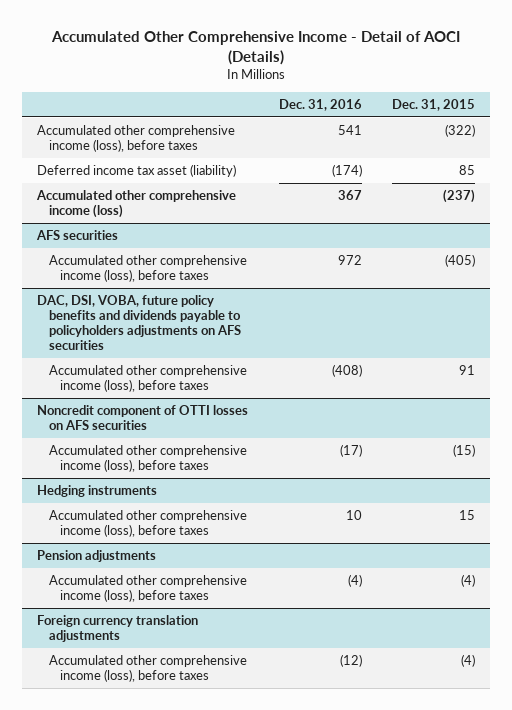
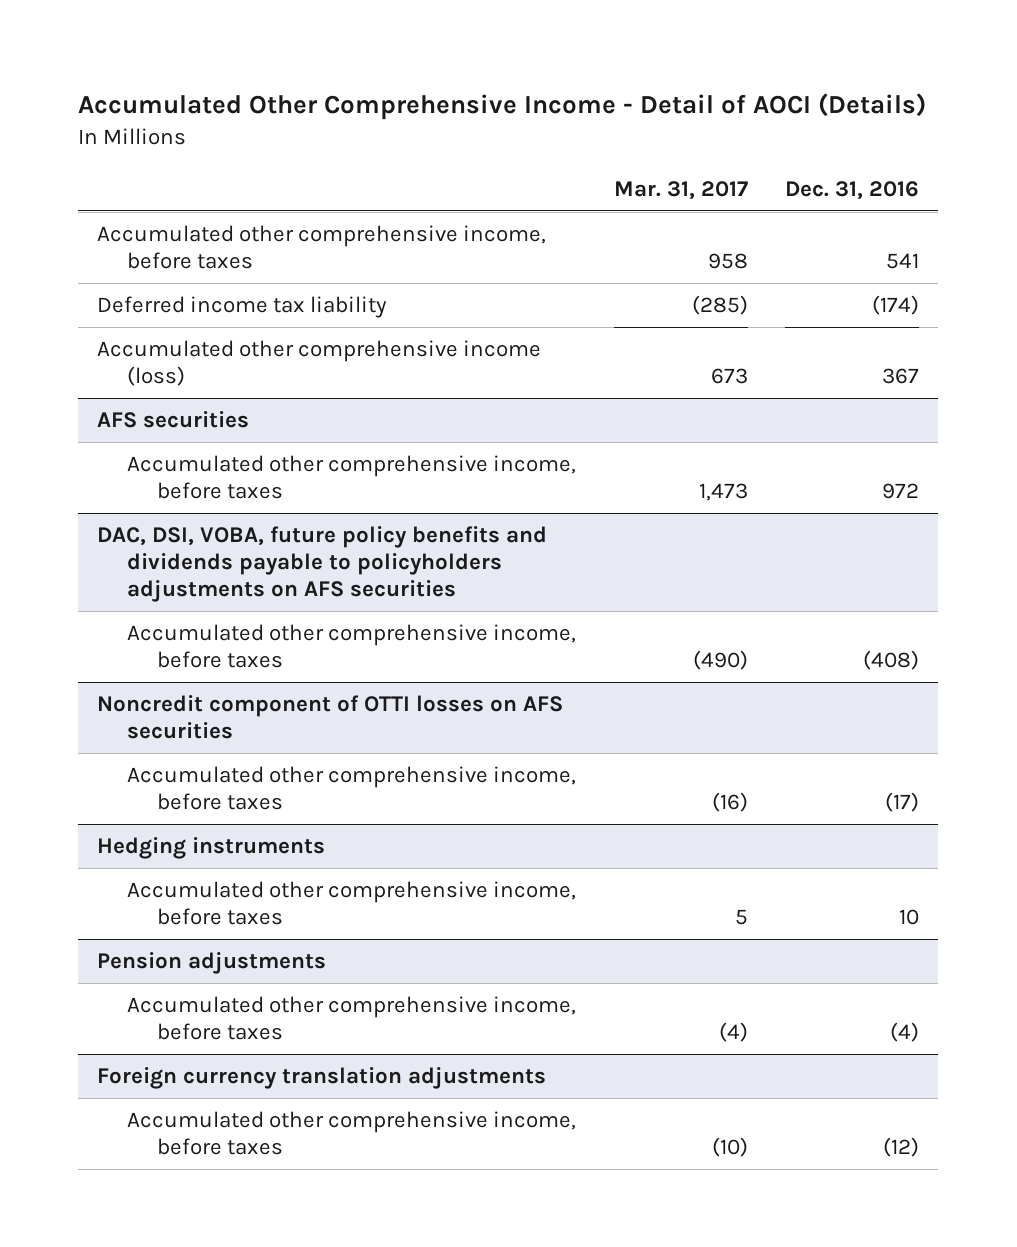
- | Dec. 31, 2016 | Dec. 31, 2015
+ | Mar. 31, 2017 | Dec. 31, 2016
- Accumulated other comprehensive income (loss), before taxes | 541 | (322)
- Deferred income tax asset (liability) | (174) | 85
+ Accumulated other comprehensive income, before taxes | 958 | 541
+ Deferred income tax liability | (285) | (174)
@ AFS securities
- Accumulated other comprehensive income (loss), before taxes | 972 | (405)
+ Accumulated other comprehensive income, before taxes | 1,473 | 972
@ DAC, DSI, VOBA, future policy benefits and dividends payable to policyholders adjustments on AFS securities
- Accumulated other comprehensive income (loss), before taxes | (408) | 91
+ Accumulated other comprehensive income, before taxes | (490) | (408)
@ Noncredit component of OTTI losses on AFS securities
- Accumulated other comprehensive income (loss), before taxes | (17) | (15)
+ Accumulated other comprehensive income, before taxes | (16) | (17)
@ Hedging instruments
- Accumulated other comprehensive income (loss), before taxes | 10 | 15
+ Accumulated other comprehensive income, before taxes | 5 | 10
@ Pension adjustments
- Accumulated other comprehensive income (loss), before taxes | (4) | (4)
+ Accumulated other comprehensive income, before taxes | (4) | (4)
@ Foreign currency translation adjustments
- Accumulated other comprehensive income (loss), before taxes | (12) | (4)
+ Accumulated other comprehensive income, before taxes | (10) | (12)

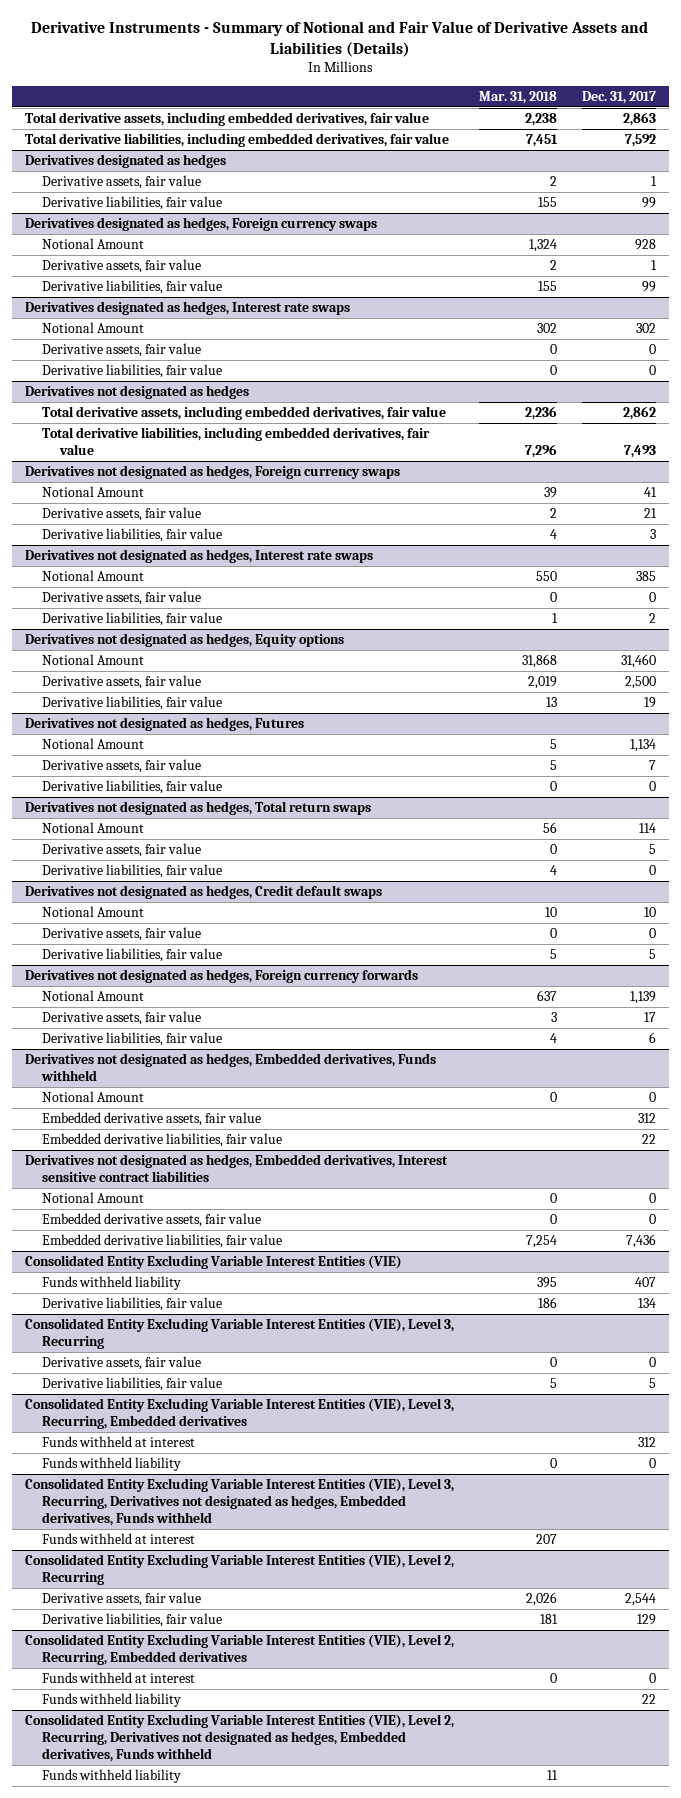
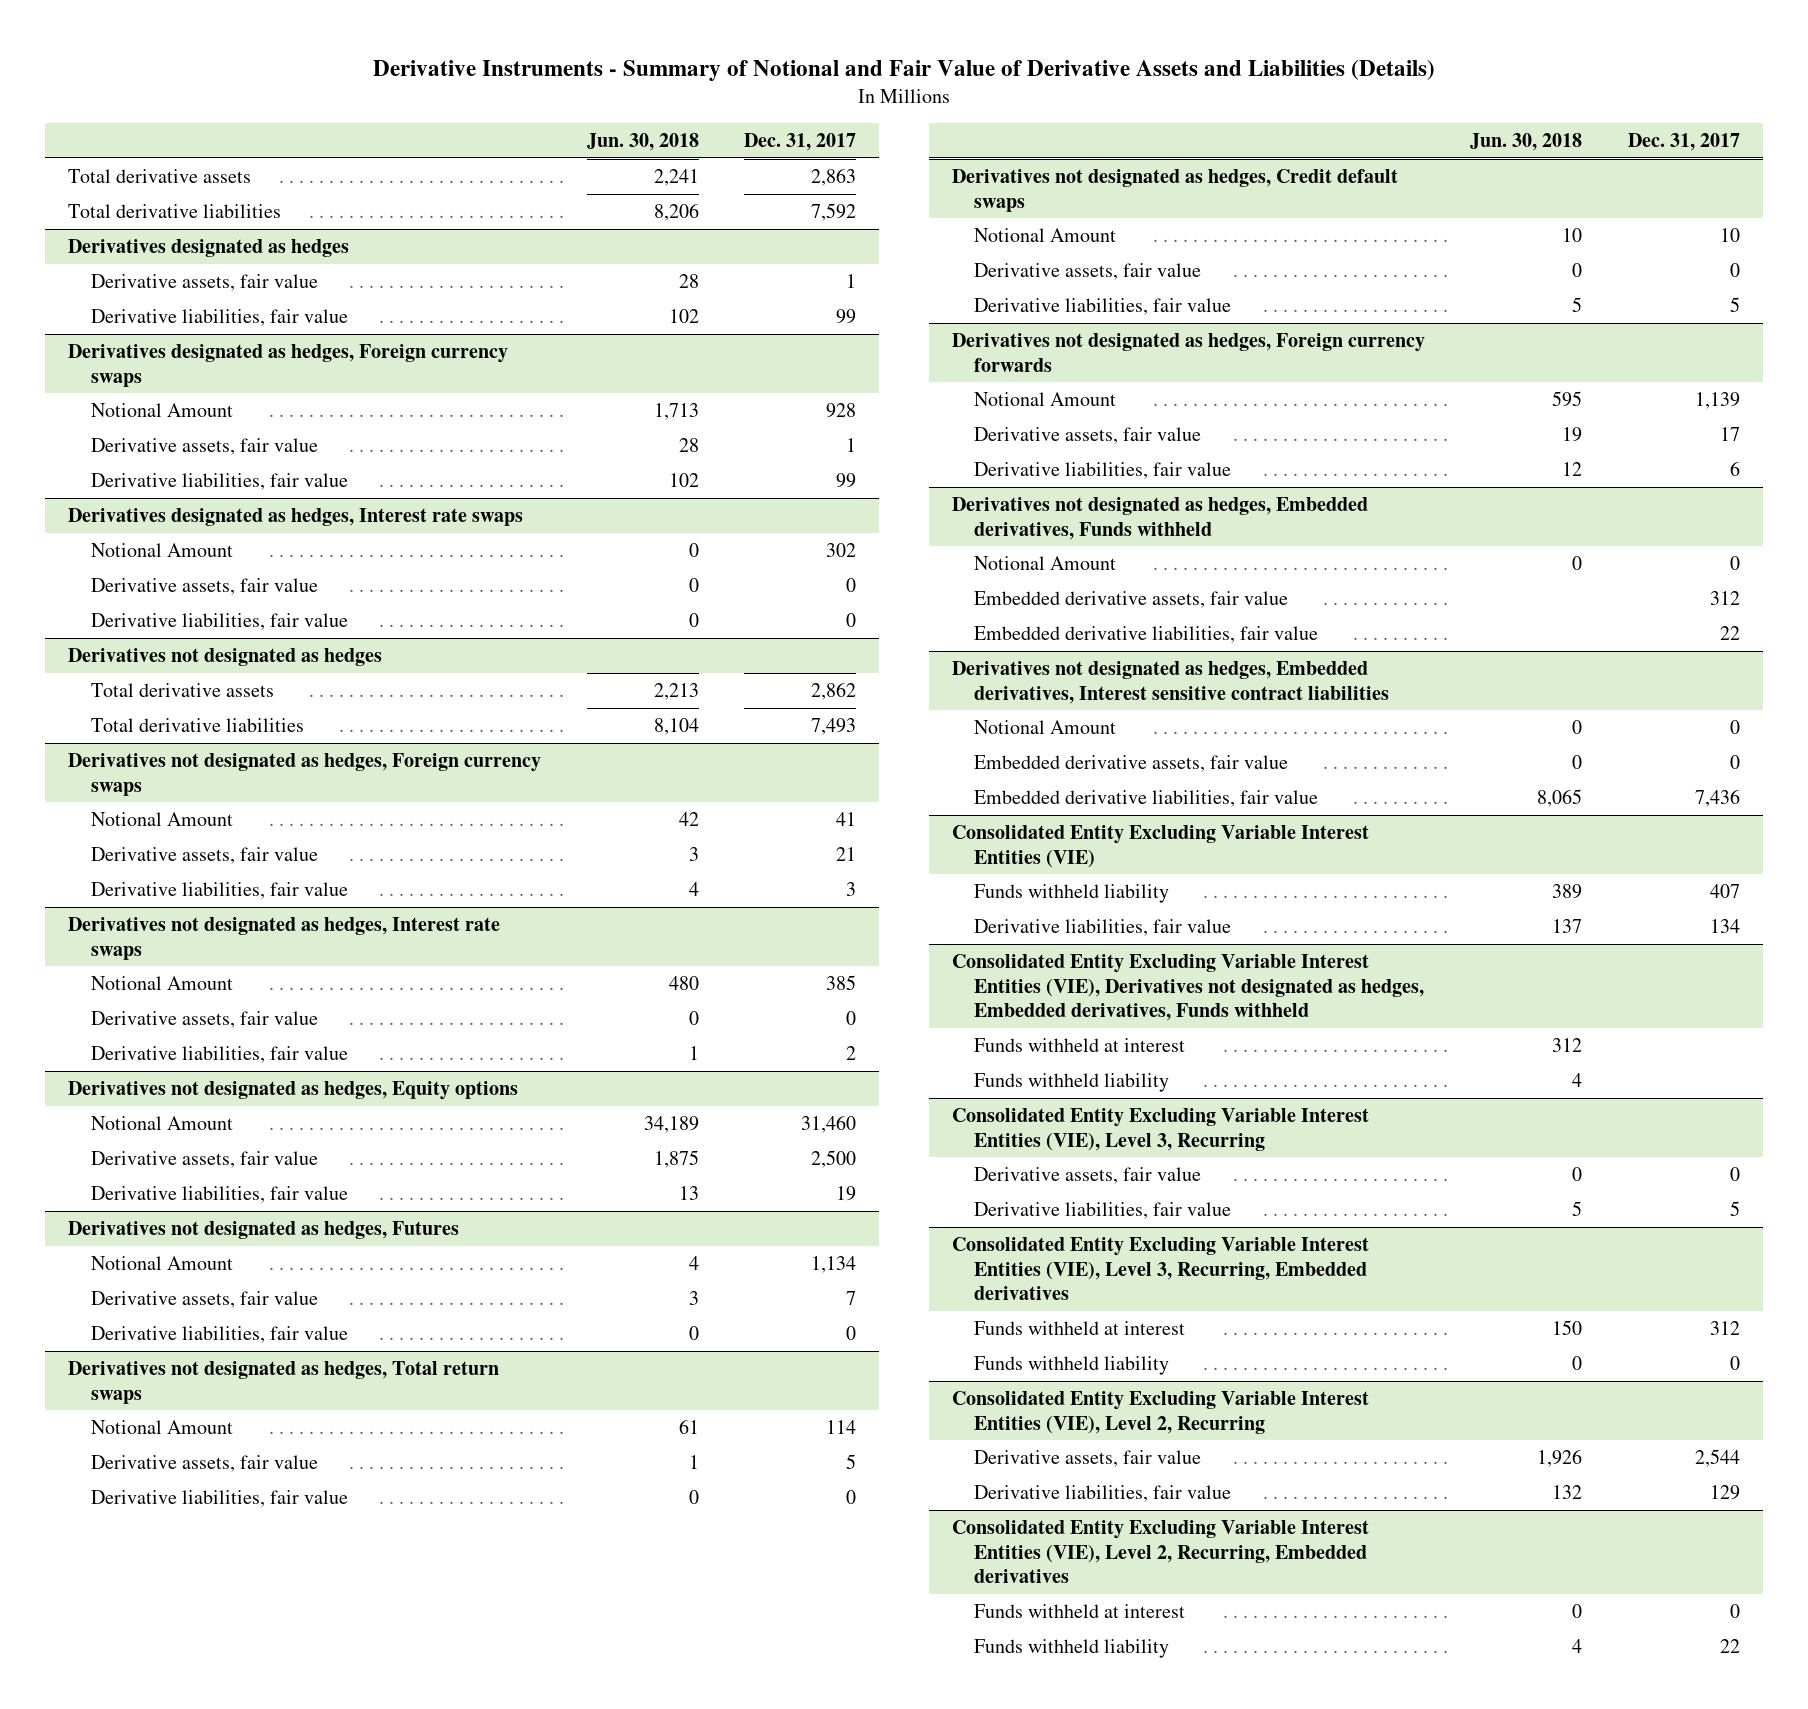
- | Mar. 31, 2018 | Dec. 31, 2017
+ | Jun. 30, 2018 | Dec. 31, 2017
- Total derivative assets, including embedded derivatives, fair value | 2,238 | 2,863
- Total derivative liabilities, including embedded derivatives, fair value | 7,451 | 7,592
+ Total derivative assets | 2,241 | 2,863
+ Total derivative liabilities | 8,206 | 7,592
@ Derivatives not designated as hedges
- Total derivative assets, including embedded derivatives, fair value | 2,236 | 2,862
- Total derivative liabilities, including embedded derivatives, fair value | 7,296 | 7,493
+ Total derivative assets | 2,213 | 2,862
+ Total derivative liabilities | 8,104 | 7,493
+ Consolidated Entity Excluding Variable Interest Entities (VIE), Derivatives not designated as hedges, Embedded derivatives, Funds withheld
+ Funds withheld at interest | 312 |
+ Funds withheld liability | 4 |
- Consolidated Entity Excluding Variable Interest Entities (VIE), Level 3, Recurring, Derivatives not designated as hedges, Embedded derivatives, Funds withheld
- Funds withheld at interest | 207 |
- Consolidated Entity Excluding Variable Interest Entities (VIE), Level 2, Recurring, Derivatives not designated as hedges, Embedded derivatives, Funds withheld
- Funds withheld liability | 11 |

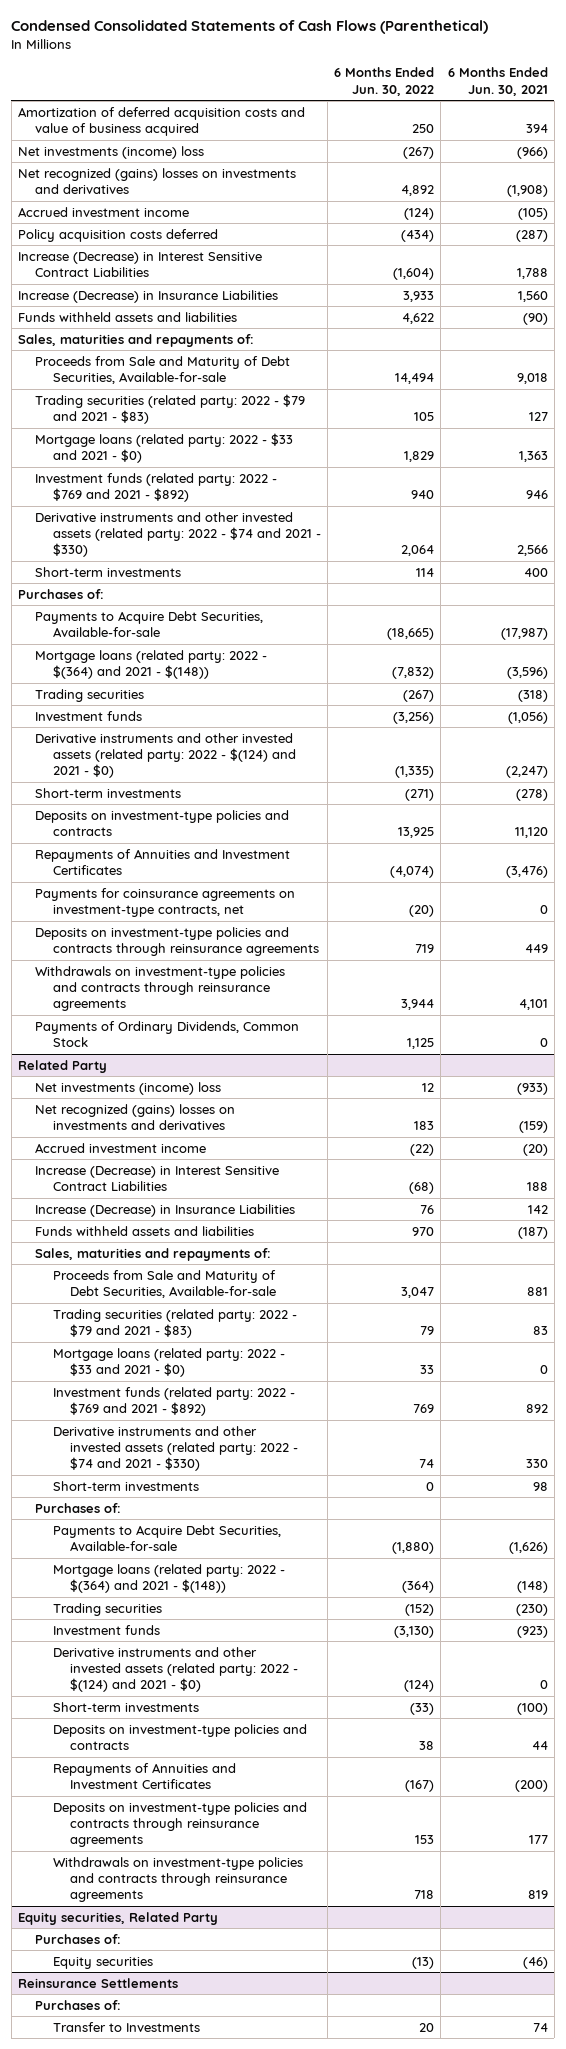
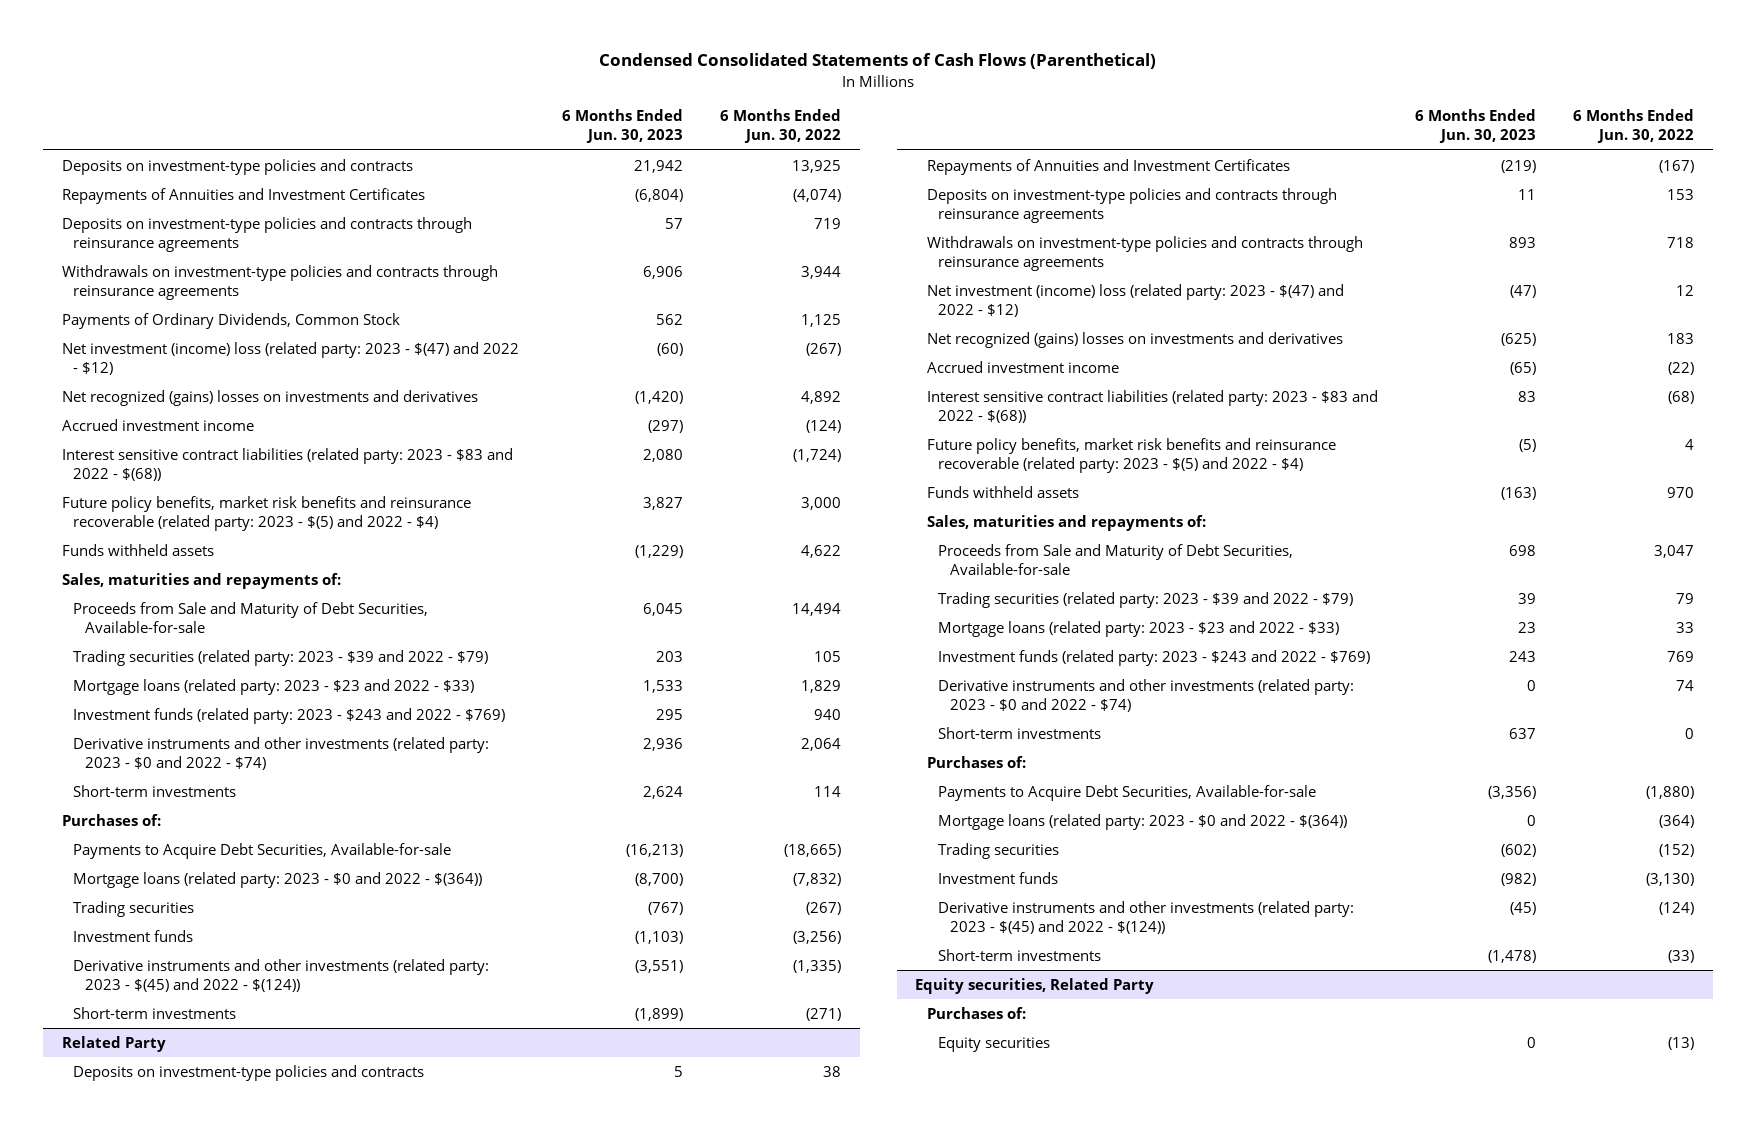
- | 6 Months Ended Jun. 30, 2022 | 6 Months Ended Jun. 30, 2021
+ | 6 Months Ended Jun. 30, 2023 | 6 Months Ended Jun. 30, 2022
- Amortization of deferred acquisition costs and value of business acquired | 250 | 394
- Net investments (income) loss | (267) | (966)
moved up: Deposits on investment-type policies and contracts | 21,942 | 13,925
moved up: Repayments of Annuities and Investment Certificates | (6,804) | (4,074)
moved up: Deposits on investment-type policies and contracts through reinsurance agreements | 57 | 719
moved up: Withdrawals on investment-type policies and contracts through reinsurance agreements | 6,906 | 3,944
moved up: Payments of Ordinary Dividends, Common Stock | 562 | 1,125
+ Net investment (income) loss (related party: 2023 - $(47) and 2022 - $12) | (60) | (267)
- Policy acquisition costs deferred | (434) | (287)
- Increase (Decrease) in Interest Sensitive Contract Liabilities | (1,604) | 1,788
- Increase (Decrease) in Insurance Liabilities | 3,933 | 1,560
- Funds withheld assets and liabilities | 4,622 | (90)
+ Interest sensitive contract liabilities (related party: 2023 - $83 and 2022 - $(68)) | 2,080 | (1,724)
+ Future policy benefits, market risk benefits and reinsurance recoverable (related party: 2023 - $(5) and 2022 - $4) | 3,827 | 3,000
+ Funds withheld assets | (1,229) | 4,622
- Trading securities (related party: 2022 - $79 and 2021 - $83) | 105 | 127
- Mortgage loans (related party: 2022 - $33 and 2021 - $0) | 1,829 | 1,363
- Investment funds (related party: 2022 - $769 and 2021 - $892) | 940 | 946
- Derivative instruments and other invested assets (related party: 2022 - $74 and 2021 - $330) | 2,064 | 2,566
+ Trading securities (related party: 2023 - $39 and 2022 - $79) | 203 | 105
+ Mortgage loans (related party: 2023 - $23 and 2022 - $33) | 1,533 | 1,829
+ Investment funds (related party: 2023 - $243 and 2022 - $769) | 295 | 940
+ Derivative instruments and other investments (related party: 2023 - $0 and 2022 - $74) | 2,936 | 2,064
- Mortgage loans (related party: 2022 - $(364) and 2021 - $(148)) | (7,832) | (3,596)
+ Mortgage loans (related party: 2023 - $0 and 2022 - $(364)) | (8,700) | (7,832)
- Derivative instruments and other invested assets (related party: 2022 - $(124) and 2021 - $0) | (1,335) | (2,247)
+ Derivative instruments and other investments (related party: 2023 - $(45) and 2022 - $(124)) | (3,551) | (1,335)
- Payments for coinsurance agreements on investment-type contracts, net | (20) | 0
@ Related Party
- Net investments (income) loss | 12 | (933)
moved up: Deposits on investment-type policies and contracts | 5 | 38
moved up: Repayments of Annuities and Investment Certificates | (219) | (167)
moved up: Deposits on investment-type policies and contracts through reinsurance agreements | 11 | 153
moved up: Withdrawals on investment-type policies and contracts through reinsurance agreements | 893 | 718
+ Net investment (income) loss (related party: 2023 - $(47) and 2022 - $12) | (47) | 12
- Increase (Decrease) in Interest Sensitive Contract Liabilities | (68) | 188
- Increase (Decrease) in Insurance Liabilities | 76 | 142
- Funds withheld assets and liabilities | 970 | (187)
+ Interest sensitive contract liabilities (related party: 2023 - $83 and 2022 - $(68)) | 83 | (68)
+ Future policy benefits, market risk benefits and reinsurance recoverable (related party: 2023 - $(5) and 2022 - $4) | (5) | 4
+ Funds withheld assets | (163) | 970
- Trading securities (related party: 2022 - $79 and 2021 - $83) | 79 | 83
- Mortgage loans (related party: 2022 - $33 and 2021 - $0) | 33 | 0
- Investment funds (related party: 2022 - $769 and 2021 - $892) | 769 | 892
- Derivative instruments and other invested assets (related party: 2022 - $74 and 2021 - $330) | 74 | 330
+ Trading securities (related party: 2023 - $39 and 2022 - $79) | 39 | 79
+ Mortgage loans (related party: 2023 - $23 and 2022 - $33) | 23 | 33
+ Investment funds (related party: 2023 - $243 and 2022 - $769) | 243 | 769
+ Derivative instruments and other investments (related party: 2023 - $0 and 2022 - $74) | 0 | 74
- Mortgage loans (related party: 2022 - $(364) and 2021 - $(148)) | (364) | (148)
+ Mortgage loans (related party: 2023 - $0 and 2022 - $(364)) | 0 | (364)
- Derivative instruments and other invested assets (related party: 2022 - $(124) and 2021 - $0) | (124) | 0
+ Derivative instruments and other investments (related party: 2023 - $(45) and 2022 - $(124)) | (45) | (124)
- Reinsurance Settlements
- Purchases of:
- Transfer to Investments | 20 | 74

